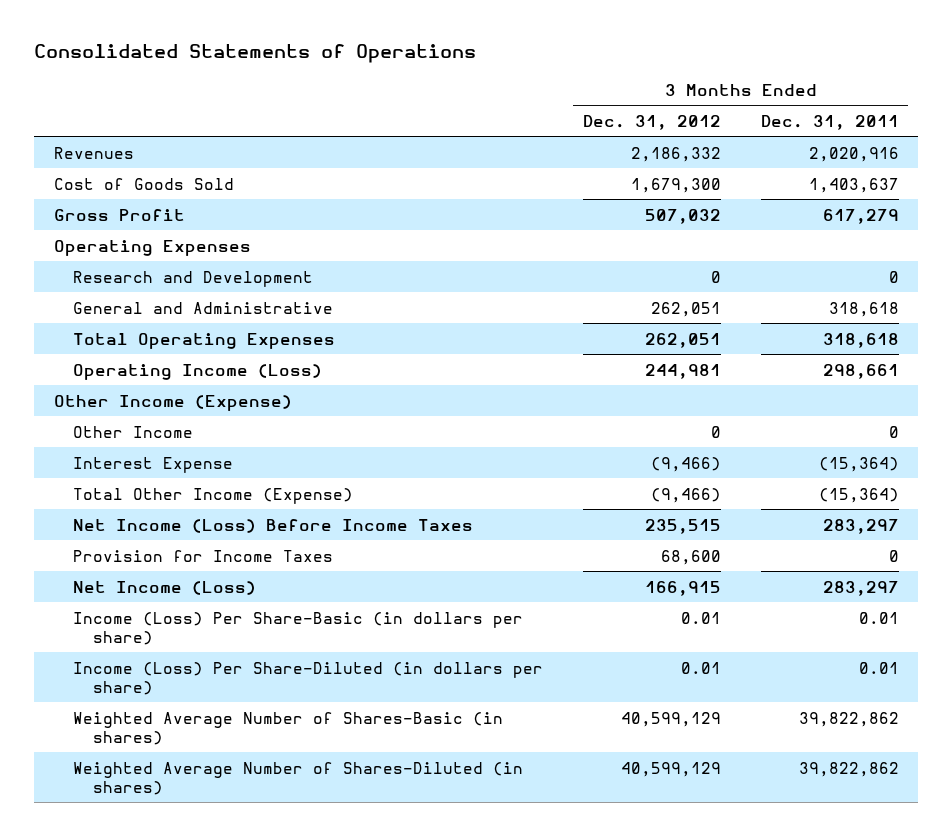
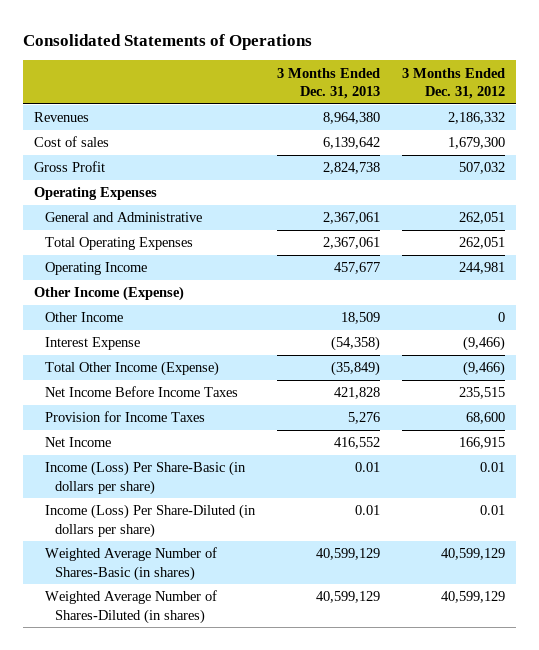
- | 3 Months Ended Dec. 31, 2012 | 3 Months Ended Dec. 31, 2011
+ | 3 Months Ended Dec. 31, 2013 | 3 Months Ended Dec. 31, 2012
- Cost of Goods Sold | 1,679,300 | 1,403,637
+ Cost of sales | 6,139,642 | 1,679,300
- Research and Development | 0 | 0
- Operating Income (Loss) | 244,981 | 298,661
+ Operating Income | 457,677 | 244,981
- Net Income (Loss) Before Income Taxes | 235,515 | 283,297
+ Net Income Before Income Taxes | 421,828 | 235,515
- Net Income (Loss) | 166,915 | 283,297
+ Net Income | 416,552 | 166,915

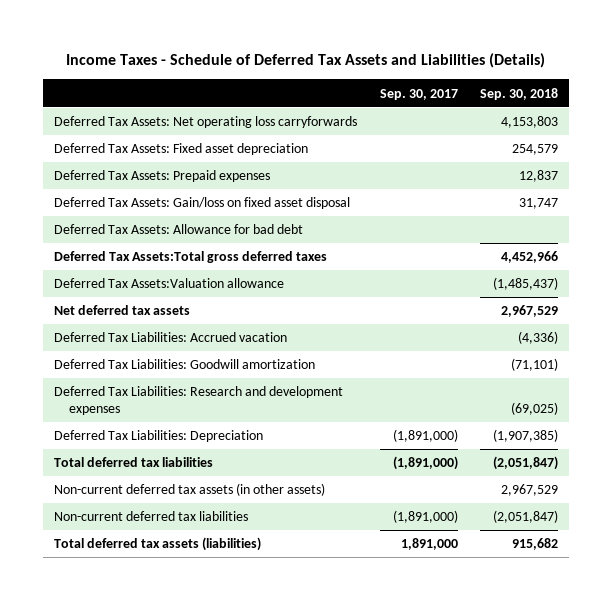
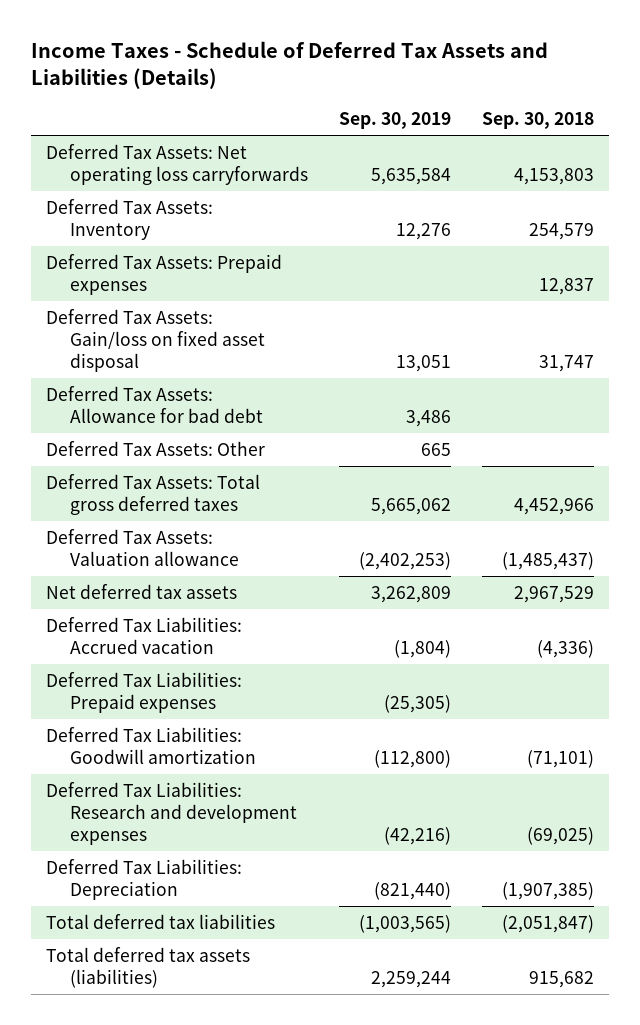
- | Sep. 30, 2017 | Sep. 30, 2018
+ | Sep. 30, 2019 | Sep. 30, 2018
- Deferred Tax Assets: Fixed asset depreciation | | 254,579
+ Deferred Tax Assets: Inventory | 12,276 | 254,579
- Deferred Tax Assets:Total gross deferred taxes | | 4,452,966
- Deferred Tax Assets:Valuation allowance | | (1,485,437)
+ Deferred Tax Assets: Other | 665 |
+ Deferred Tax Assets: Total gross deferred taxes | 5,665,062 | 4,452,966
+ Deferred Tax Assets: Valuation allowance | (2,402,253) | (1,485,437)
+ Deferred Tax Liabilities: Prepaid expenses | (25,305) |
- Non-current deferred tax assets (in other assets) | | 2,967,529
- Non-current deferred tax liabilities | (1,891,000) | (2,051,847)

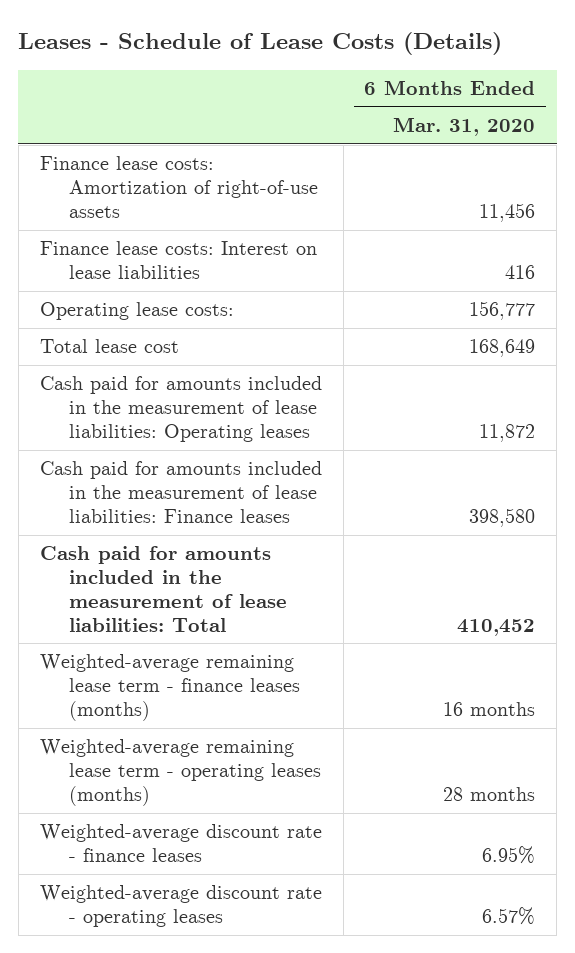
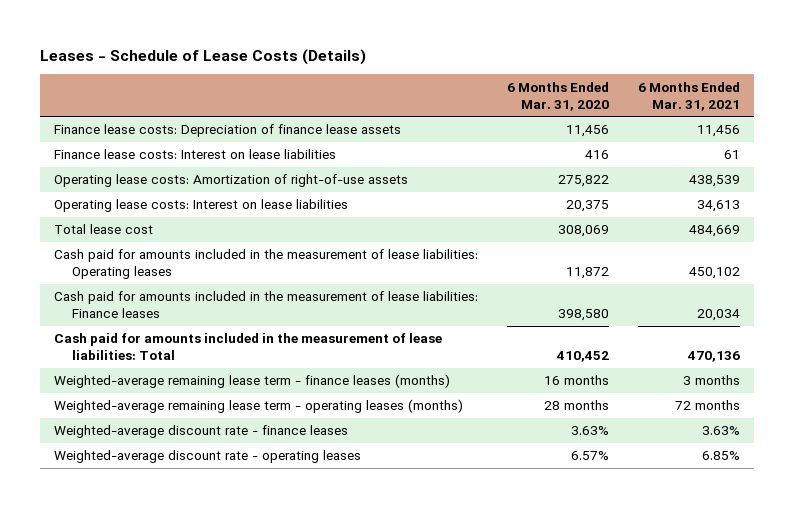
- | 6 Months Ended Mar. 31, 2020
+ | 6 Months Ended Mar. 31, 2020 | 6 Months Ended Mar. 31, 2021
- Finance lease costs: Amortization of right-of-use assets | 11,456
+ Finance lease costs: Depreciation of finance lease assets | 11,456 | 11,456
- Operating lease costs: | 156,777
- Total lease cost | 168,649
+ Operating lease costs: Amortization of right-of-use assets | 275,822 | 438,539
+ Operating lease costs: Interest on lease liabilities | 20,375 | 34,613
+ Total lease cost | 308,069 | 484,669
- Weighted-average discount rate - finance leases | 6.95%
+ Weighted-average discount rate - finance leases | 3.63% | 3.63%

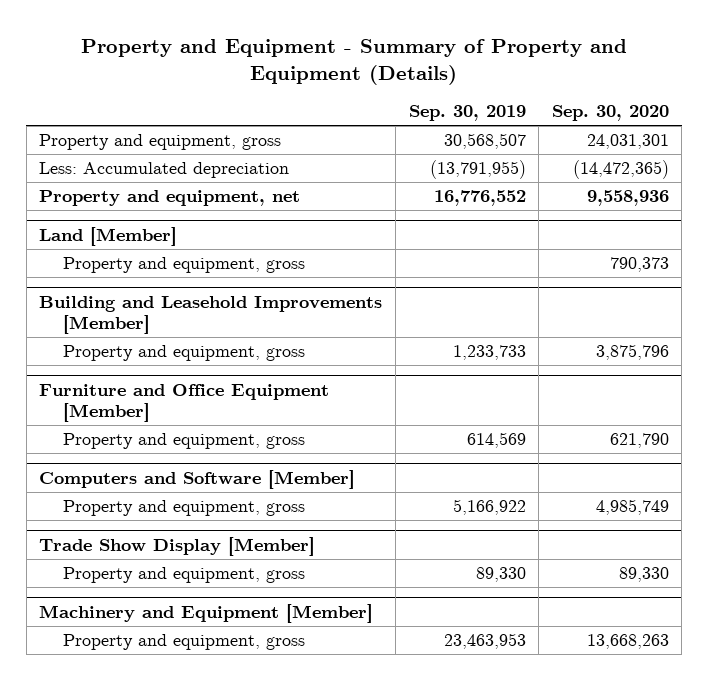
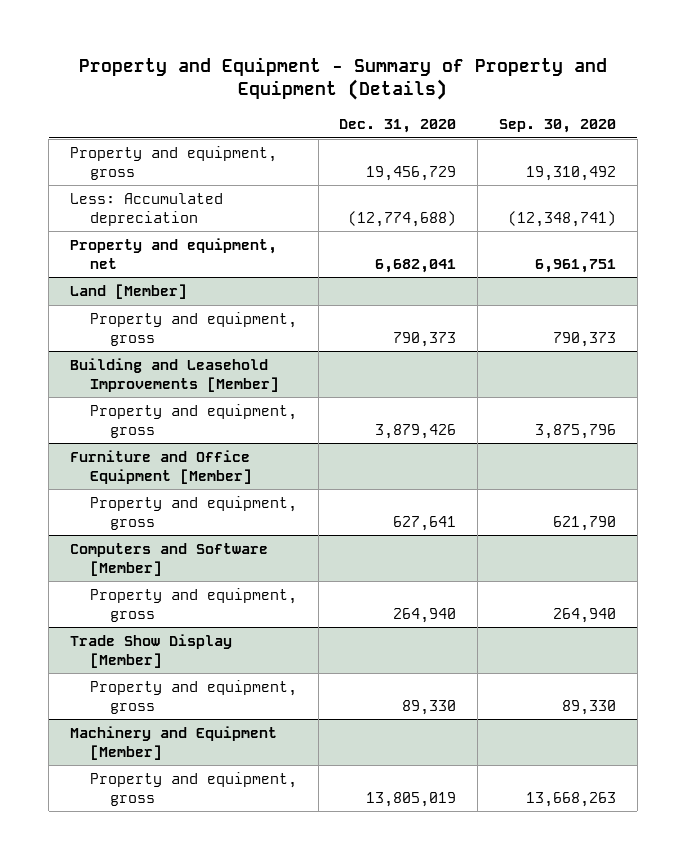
- | Sep. 30, 2019 | Sep. 30, 2020
+ | Dec. 31, 2020 | Sep. 30, 2020
- Property and equipment, gross | 30,568,507 | 24,031,301
- Less: Accumulated depreciation | (13,791,955) | (14,472,365)
- Property and equipment, net | 16,776,552 | 9,558,936
+ Property and equipment, gross | 19,456,729 | 19,310,492
+ Less: Accumulated depreciation | (12,774,688) | (12,348,741)
+ Property and equipment, net | 6,682,041 | 6,961,751
@ Computers and Software [Member]
- Property and equipment, gross | 5,166,922 | 4,985,749
+ Property and equipment, gross | 264,940 | 264,940

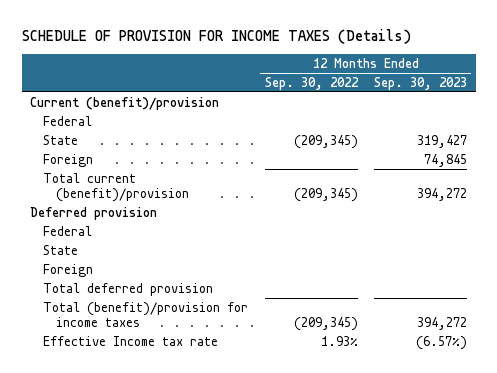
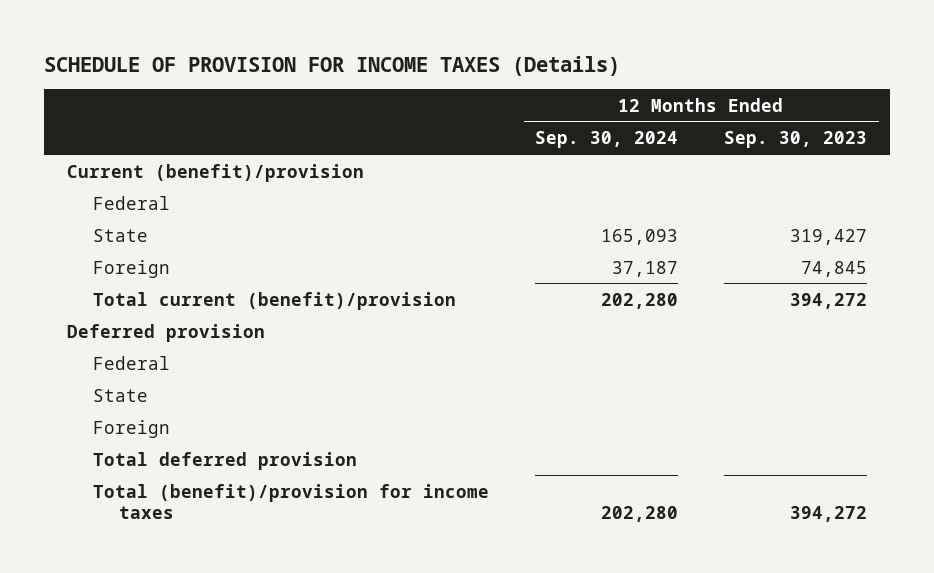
- | 12 Months Ended Sep. 30, 2022 | 12 Months Ended Sep. 30, 2023
+ | 12 Months Ended Sep. 30, 2024 | 12 Months Ended Sep. 30, 2023
- Effective Income tax rate | 1.93% | (6.57%)

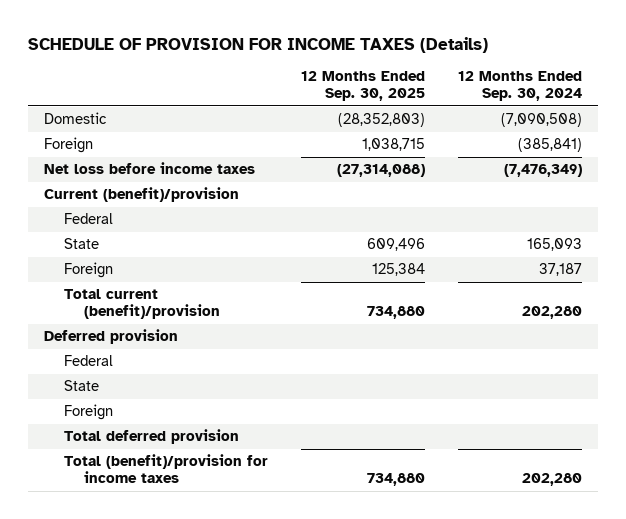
- | 12 Months Ended Sep. 30, 2024 | 12 Months Ended Sep. 30, 2023
+ | 12 Months Ended Sep. 30, 2025 | 12 Months Ended Sep. 30, 2024
+ Domestic | (28,352,803) | (7,090,508)
+ Foreign | 1,038,715 | (385,841)
+ Net loss before income taxes | (27,314,088) | (7,476,349)

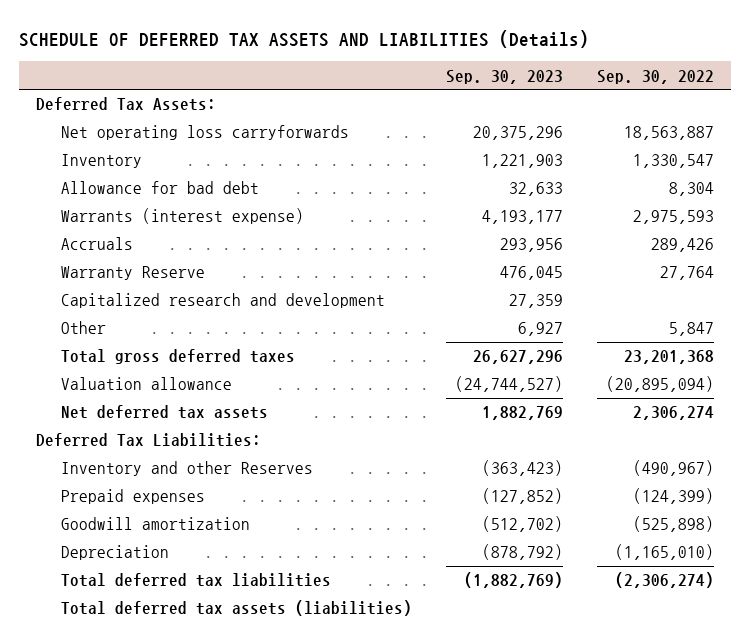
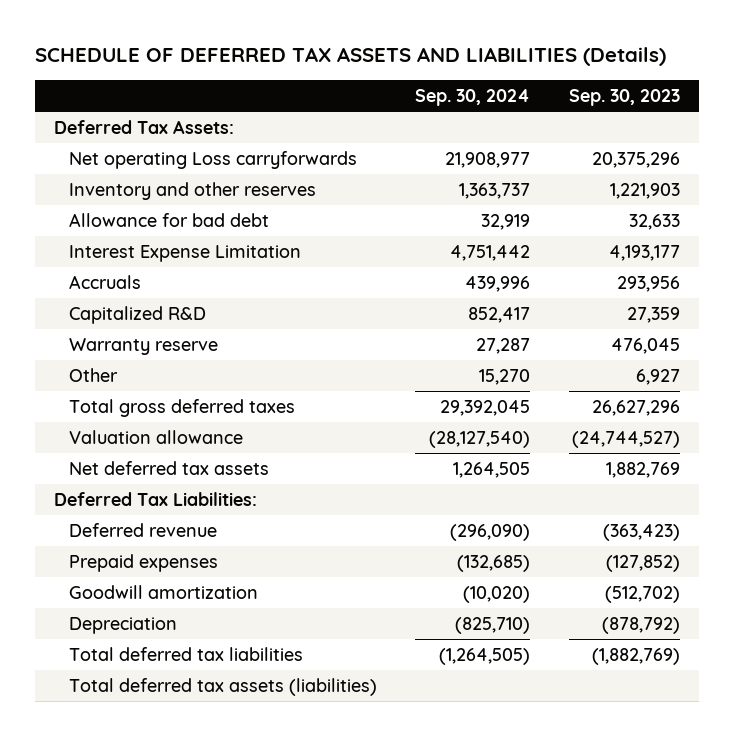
- | Sep. 30, 2023 | Sep. 30, 2022
+ | Sep. 30, 2024 | Sep. 30, 2023
- Net operating loss carryforwards | 20,375,296 | 18,563,887
- Inventory | 1,221,903 | 1,330,547
+ Net operating Loss carryforwards | 21,908,977 | 20,375,296
+ Inventory and other reserves | 1,363,737 | 1,221,903
- Warrants (interest expense) | 4,193,177 | 2,975,593
+ Interest Expense Limitation | 4,751,442 | 4,193,177
- Warranty Reserve | 476,045 | 27,764
- Capitalized research and development | 27,359 |
+ Capitalized R&D | 852,417 | 27,359
+ Warranty reserve | 27,287 | 476,045
- Inventory and other Reserves | (363,423) | (490,967)
+ Deferred revenue | (296,090) | (363,423)

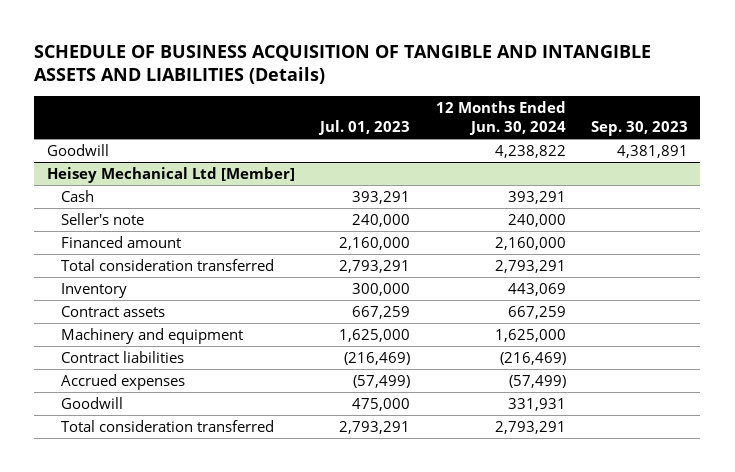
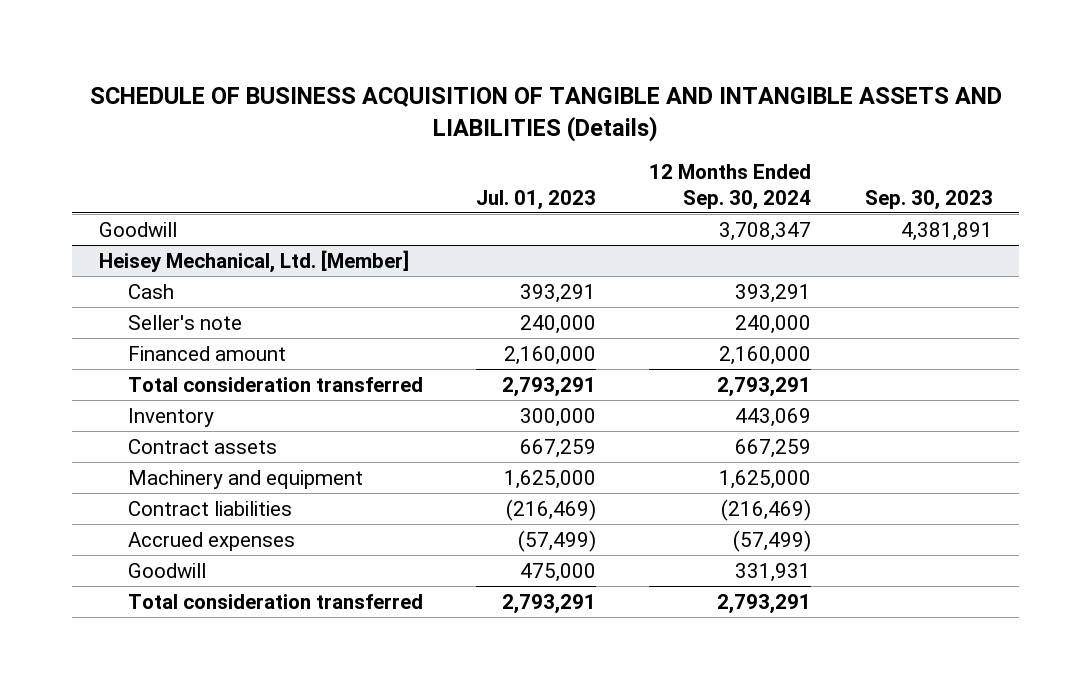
- | Jul. 01, 2023 | 12 Months Ended Jun. 30, 2024 | Sep. 30, 2023
+ | Jul. 01, 2023 | 12 Months Ended Sep. 30, 2024 | Sep. 30, 2023
- Heisey Mechanical Ltd [Member]
+ Heisey Mechanical, Ltd. [Member]

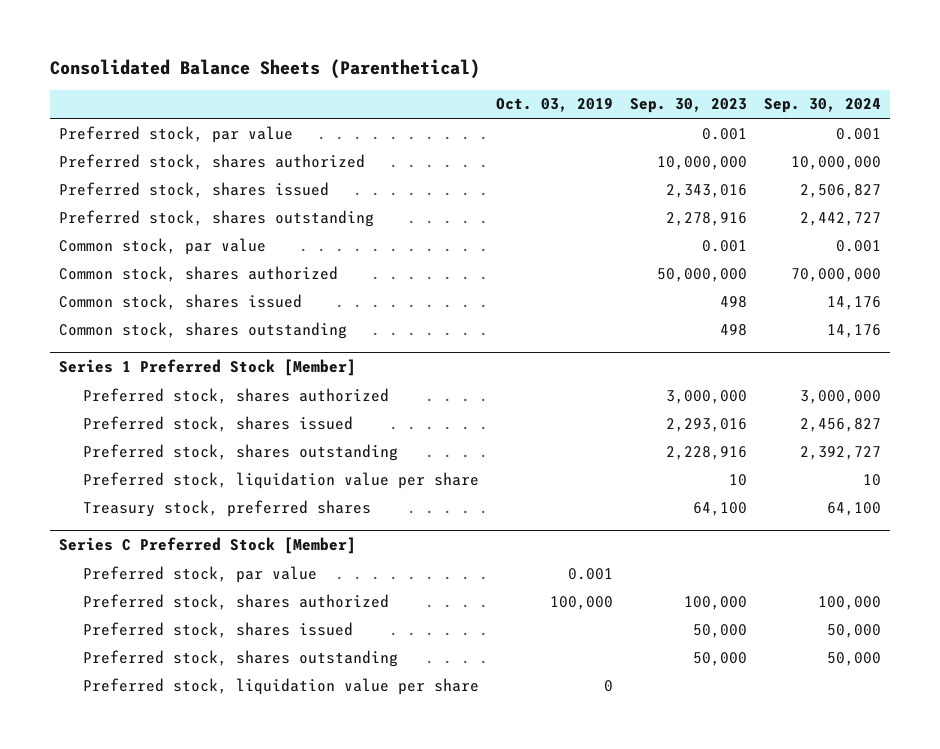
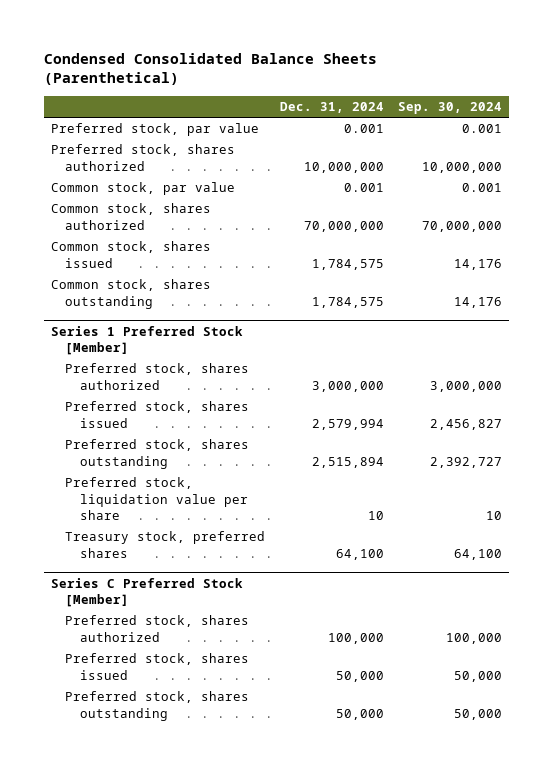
- Consolidated Balance Sheets (Parenthetical)
+ Condensed Consolidated Balance Sheets (Parenthetical)
- | Oct. 03, 2019 | Sep. 30, 2023 | Sep. 30, 2024
+ | Dec. 31, 2024 | Sep. 30, 2024
- Preferred stock, shares issued | | 2,343,016 | 2,506,827
- Preferred stock, shares outstanding | | 2,278,916 | 2,442,727
@ Series C Preferred Stock [Member]
- Preferred stock, par value | 0.001 | |
- Preferred stock, liquidation value per share | 0 | |

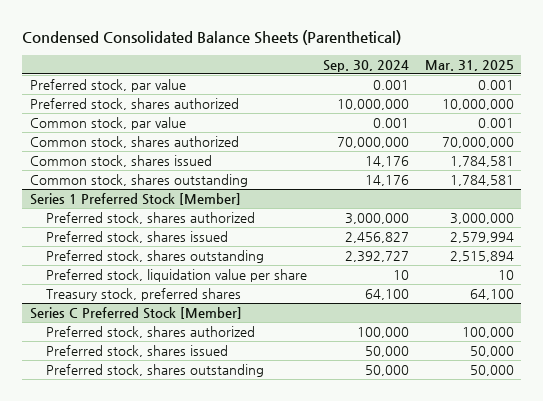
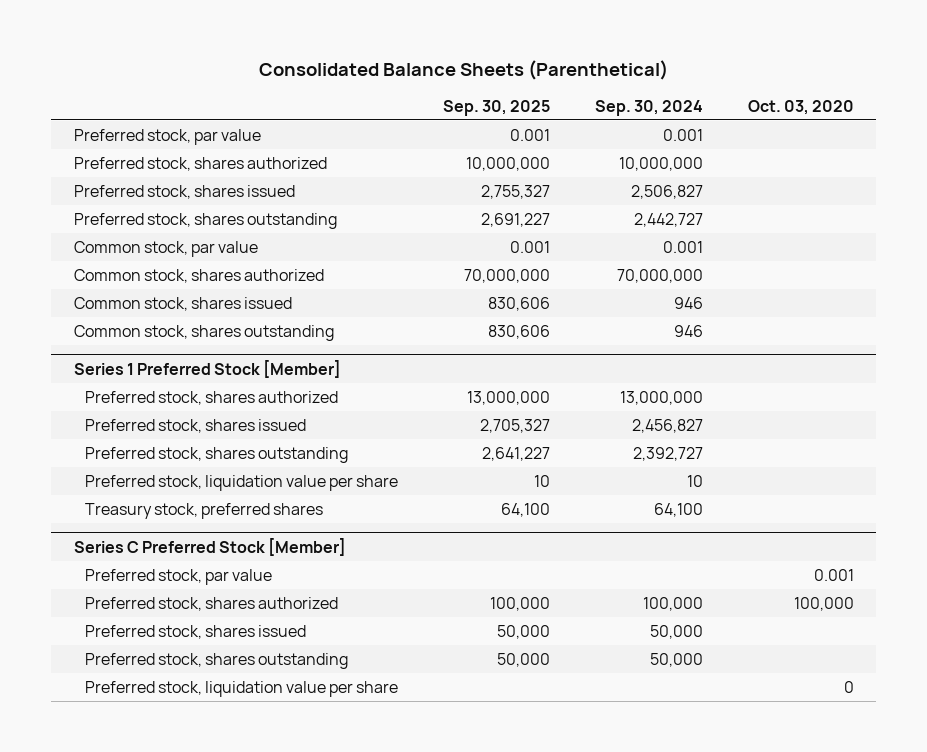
- Condensed Consolidated Balance Sheets (Parenthetical)
+ Consolidated Balance Sheets (Parenthetical)
- | Sep. 30, 2024 | Mar. 31, 2025
+ | Sep. 30, 2025 | Sep. 30, 2024 | Oct. 03, 2020
+ Preferred stock, shares issued | 2,755,327 | 2,506,827 |
+ Preferred stock, shares outstanding | 2,691,227 | 2,442,727 |
- Common stock, shares issued | 14,176 | 1,784,581
- Common stock, shares outstanding | 14,176 | 1,784,581
+ Common stock, shares issued | 830,606 | 946 |
+ Common stock, shares outstanding | 830,606 | 946 |
@ Series 1 Preferred Stock [Member]
- Preferred stock, shares authorized | 3,000,000 | 3,000,000
+ Preferred stock, shares authorized | 13,000,000 | 13,000,000 |
@ Series C Preferred Stock [Member]
+ Preferred stock, par value | | | 0.001
+ Preferred stock, liquidation value per share | | | 0

